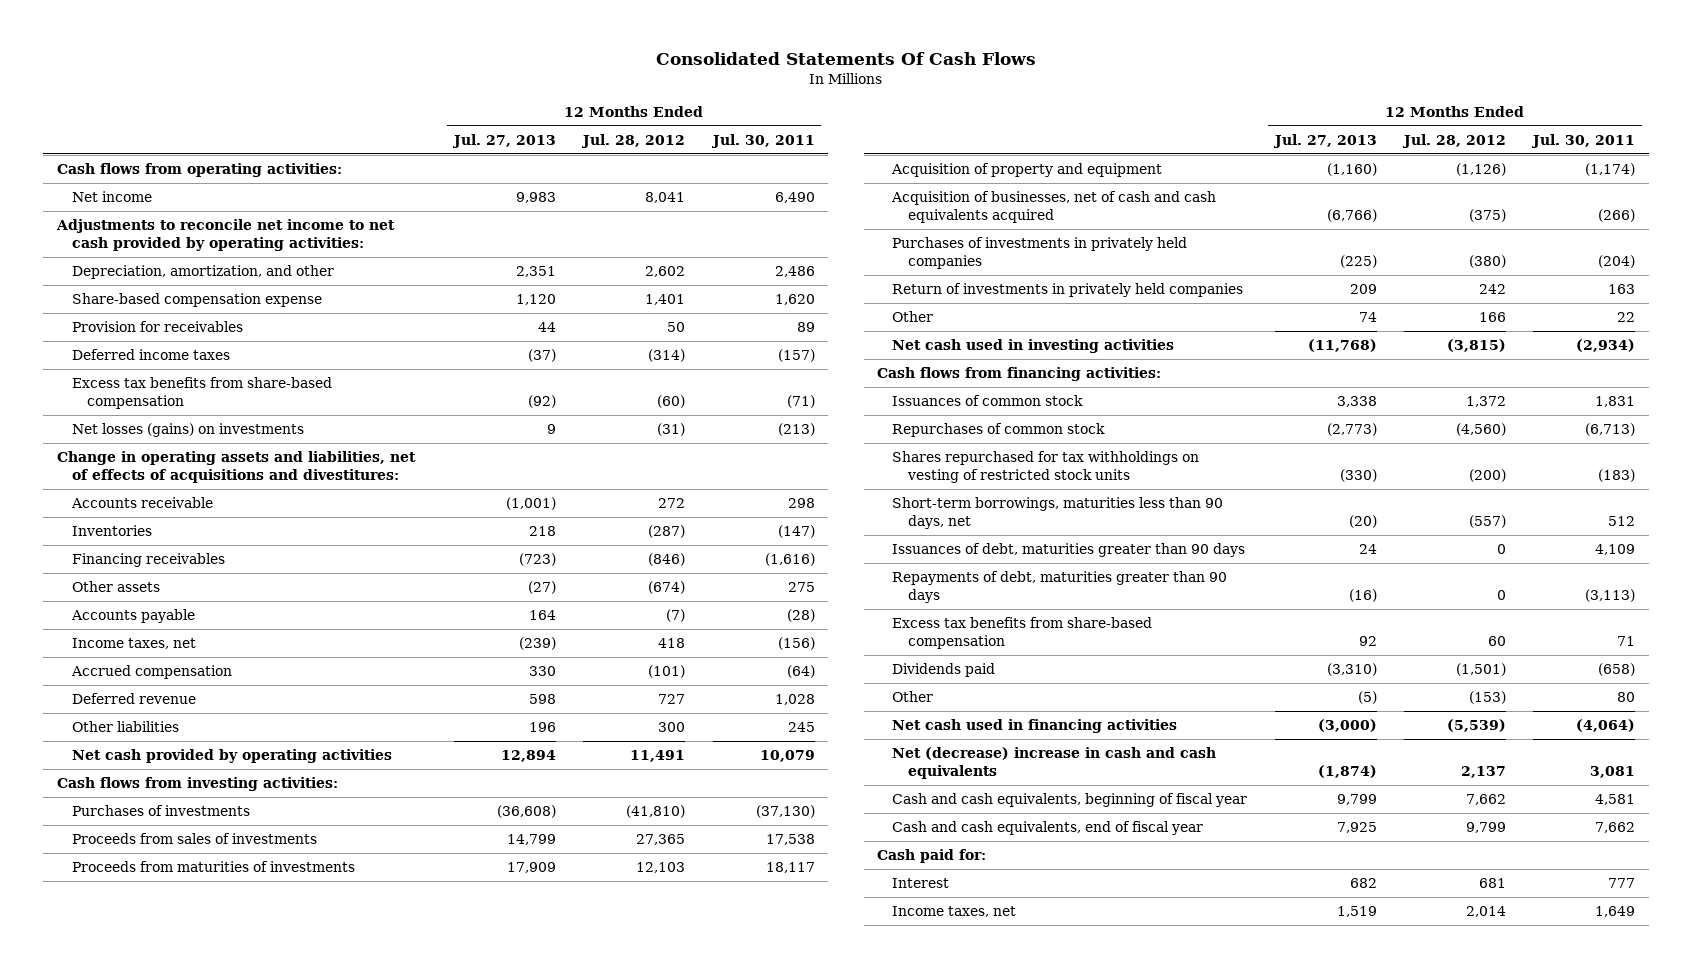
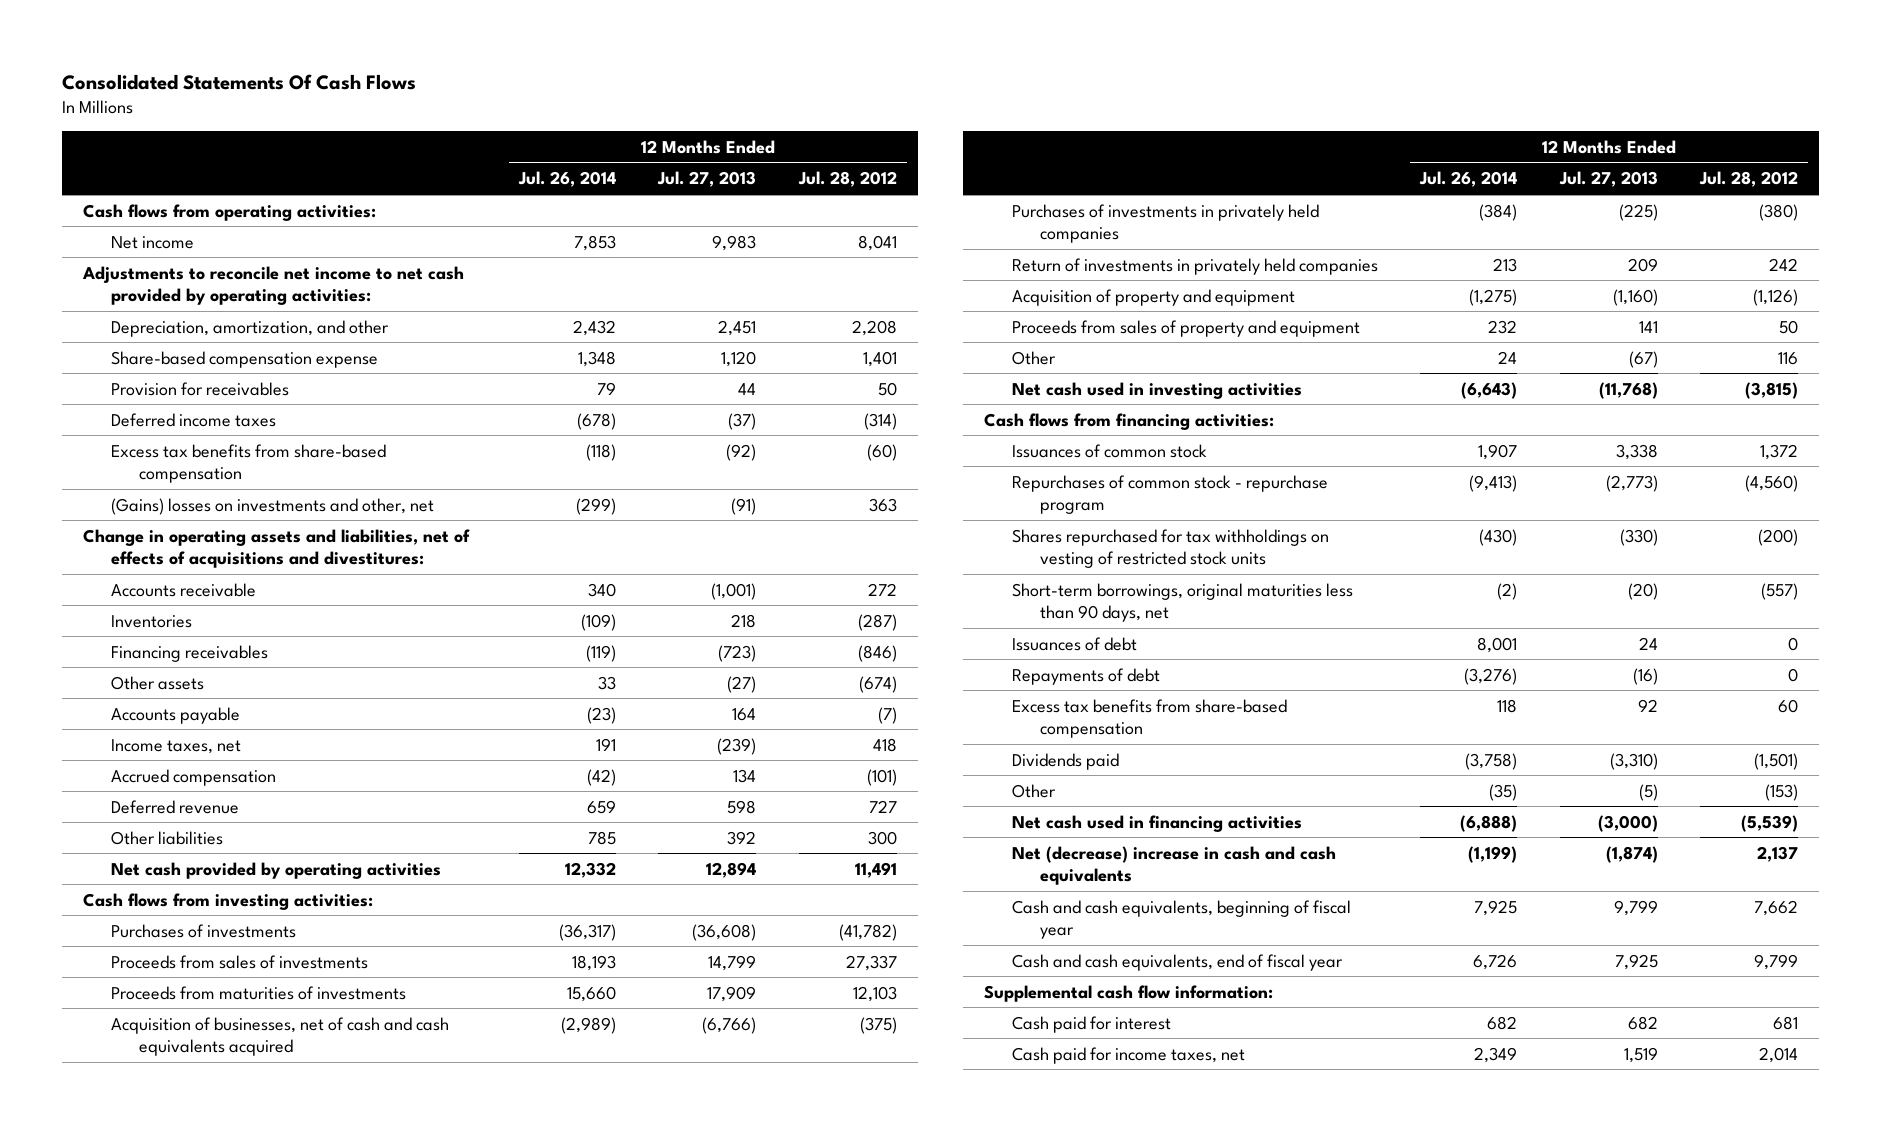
- | 12 Months Ended Jul. 27, 2013 | 12 Months Ended Jul. 28, 2012 | 12 Months Ended Jul. 30, 2011
+ | 12 Months Ended Jul. 26, 2014 | 12 Months Ended Jul. 27, 2013 | 12 Months Ended Jul. 28, 2012
- Depreciation, amortization, and other | 2,351 | 2,602 | 2,486
+ Depreciation, amortization, and other | 2,432 | 2,451 | 2,208
- Net losses (gains) on investments | 9 | (31) | (213)
+ (Gains) losses on investments and other, net | (299) | (91) | 363
- Accrued compensation | 330 | (101) | (64)
+ Accrued compensation | (42) | 134 | (101)
- Other liabilities | 196 | 300 | 245
+ Other liabilities | 785 | 392 | 300
- Purchases of investments | (36,608) | (41,810) | (37,130)
- Proceeds from sales of investments | 14,799 | 27,365 | 17,538
+ Purchases of investments | (36,317) | (36,608) | (41,782)
+ Proceeds from sales of investments | 18,193 | 14,799 | 27,337
- Other | 74 | 166 | 22
moved down: Acquisition of property and equipment | (1,275) | (1,160) | (1,126)
+ Proceeds from sales of property and equipment | 232 | 141 | 50
+ Other | 24 | (67) | 116
- Repurchases of common stock | (2,773) | (4,560) | (6,713)
+ Repurchases of common stock - repurchase program | (9,413) | (2,773) | (4,560)
- Short-term borrowings, maturities less than 90 days, net | (20) | (557) | 512
- Issuances of debt, maturities greater than 90 days | 24 | 0 | 4,109
- Repayments of debt, maturities greater than 90 days | (16) | 0 | (3,113)
+ Short-term borrowings, original maturities less than 90 days, net | (2) | (20) | (557)
+ Issuances of debt | 8,001 | 24 | 0
+ Repayments of debt | (3,276) | (16) | 0
- Cash paid for:
- Interest | 682 | 681 | 777
- Income taxes, net | 1,519 | 2,014 | 1,649
+ Supplemental cash flow information:
+ Cash paid for interest | 682 | 682 | 681
+ Cash paid for income taxes, net | 2,349 | 1,519 | 2,014

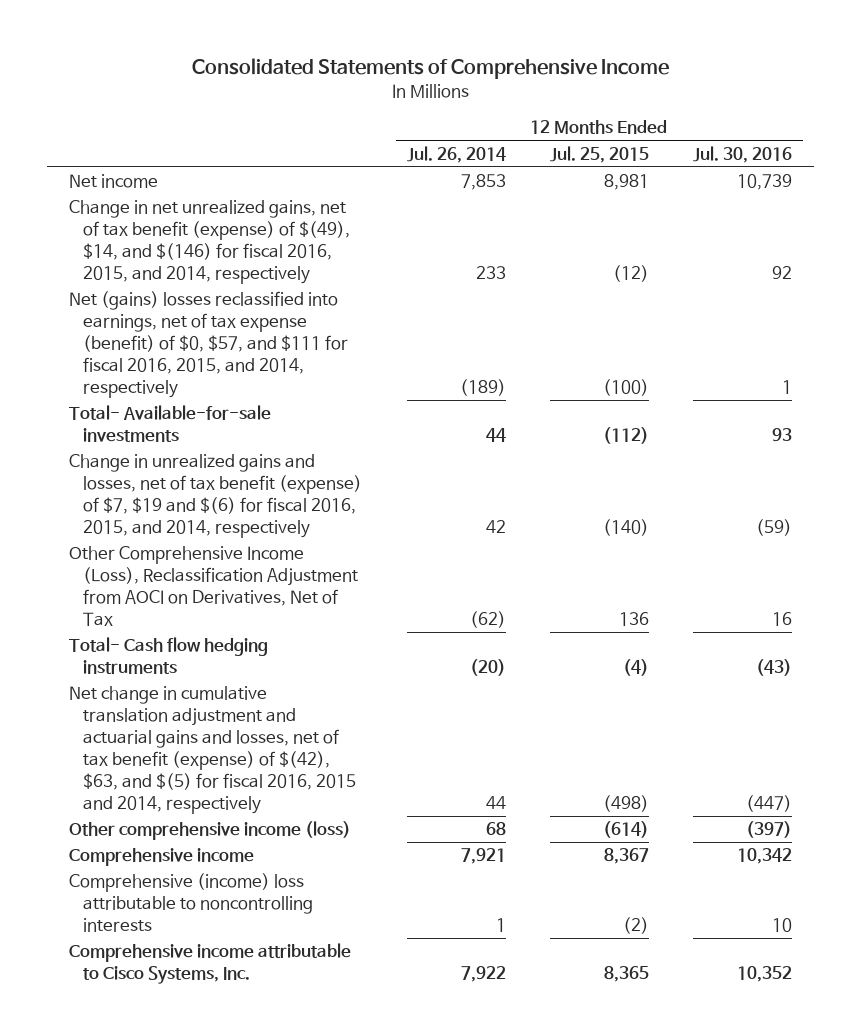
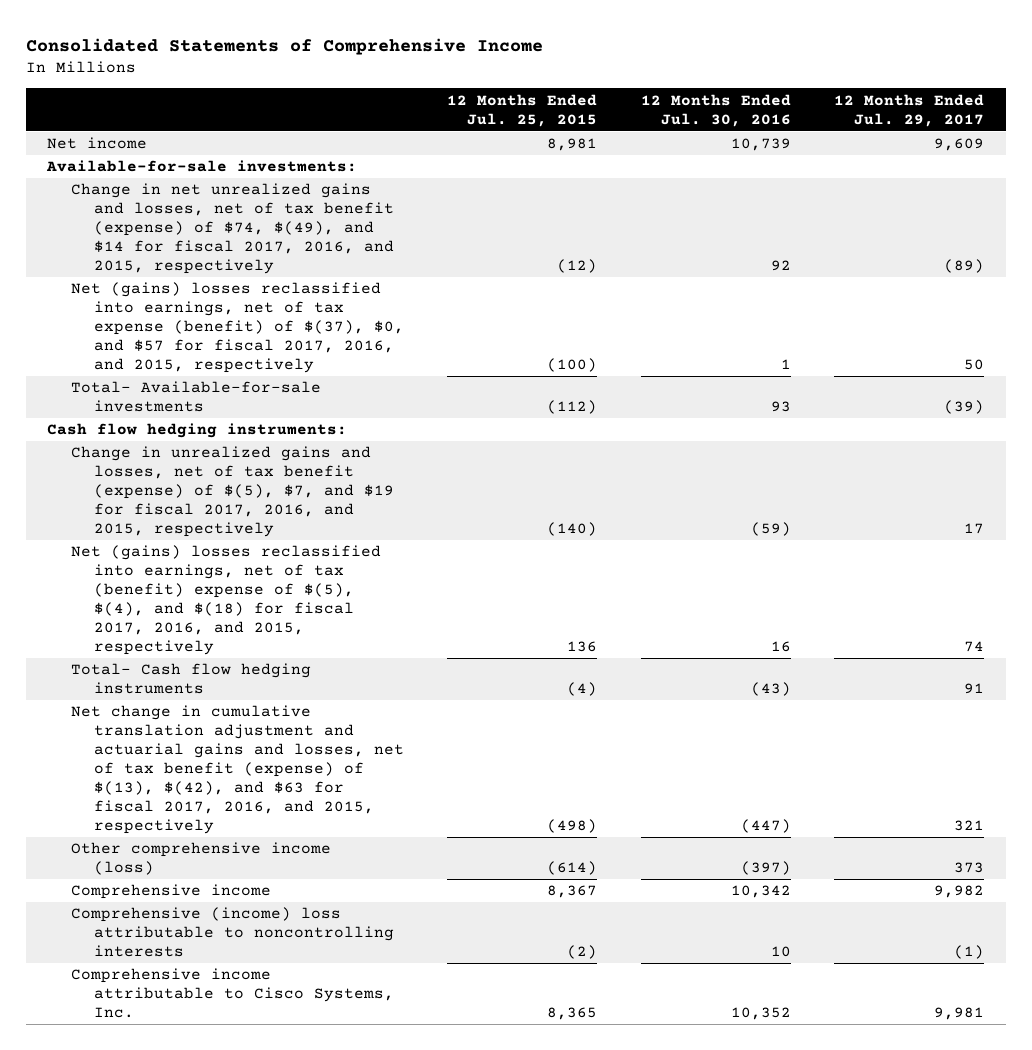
- | 12 Months Ended Jul. 26, 2014 | 12 Months Ended Jul. 25, 2015 | 12 Months Ended Jul. 30, 2016
+ | 12 Months Ended Jul. 25, 2015 | 12 Months Ended Jul. 30, 2016 | 12 Months Ended Jul. 29, 2017
- Change in net unrealized gains, net of tax benefit (expense) of $(49), $14, and $(146) for fiscal 2016, 2015, and 2014, respectively | 233 | (12) | 92
- Net (gains) losses reclassified into earnings, net of tax expense (benefit) of $0, $57, and $111 for fiscal 2016, 2015, and 2014, respectively | (189) | (100) | 1
+ Available-for-sale investments:
+ Change in net unrealized gains and losses, net of tax benefit (expense) of $74, $(49), and $14 for fiscal 2017, 2016, and 2015, respectively | (12) | 92 | (89)
+ Net (gains) losses reclassified into earnings, net of tax expense (benefit) of $(37), $0, and $57 for fiscal 2017, 2016, and 2015, respectively | (100) | 1 | 50
- Change in unrealized gains and losses, net of tax benefit (expense) of $7, $19 and $(6) for fiscal 2016, 2015, and 2014, respectively | 42 | (140) | (59)
- Other Comprehensive Income (Loss), Reclassification Adjustment from AOCI on Derivatives, Net of Tax | (62) | 136 | 16
+ Cash flow hedging instruments:
+ Change in unrealized gains and losses, net of tax benefit (expense) of $(5), $7, and $19 for fiscal 2017, 2016, and 2015, respectively | (140) | (59) | 17
+ Net (gains) losses reclassified into earnings, net of tax (benefit) expense of $(5), $(4), and $(18) for fiscal 2017, 2016, and 2015, respectively | 136 | 16 | 74
- Net change in cumulative translation adjustment and actuarial gains and losses, net of tax benefit (expense) of $(42), $63, and $(5) for fiscal 2016, 2015 and 2014, respectively | 44 | (498) | (447)
+ Net change in cumulative translation adjustment and actuarial gains and losses, net of tax benefit (expense) of $(13), $(42), and $63 for fiscal 2017, 2016, and 2015, respectively | (498) | (447) | 321

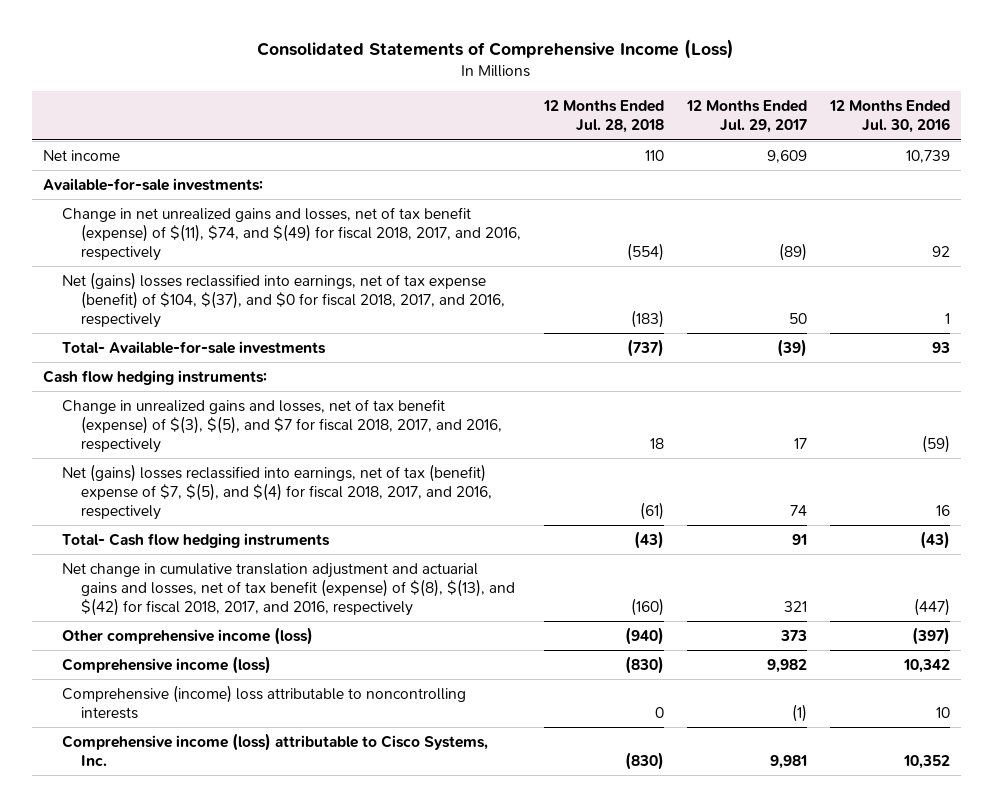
- Consolidated Statements of Comprehensive Income
+ Consolidated Statements of Comprehensive Income (Loss)
- | 12 Months Ended Jul. 25, 2015 | 12 Months Ended Jul. 30, 2016 | 12 Months Ended Jul. 29, 2017
+ | 12 Months Ended Jul. 28, 2018 | 12 Months Ended Jul. 29, 2017 | 12 Months Ended Jul. 30, 2016
- Change in net unrealized gains and losses, net of tax benefit (expense) of $74, $(49), and $14 for fiscal 2017, 2016, and 2015, respectively | (12) | 92 | (89)
- Net (gains) losses reclassified into earnings, net of tax expense (benefit) of $(37), $0, and $57 for fiscal 2017, 2016, and 2015, respectively | (100) | 1 | 50
+ Change in net unrealized gains and losses, net of tax benefit (expense) of $(11), $74, and $(49) for fiscal 2018, 2017, and 2016, respectively | (554) | (89) | 92
+ Net (gains) losses reclassified into earnings, net of tax expense (benefit) of $104, $(37), and $0 for fiscal 2018, 2017, and 2016, respectively | (183) | 50 | 1
- Change in unrealized gains and losses, net of tax benefit (expense) of $(5), $7, and $19 for fiscal 2017, 2016, and 2015, respectively | (140) | (59) | 17
- Net (gains) losses reclassified into earnings, net of tax (benefit) expense of $(5), $(4), and $(18) for fiscal 2017, 2016, and 2015, respectively | 136 | 16 | 74
+ Change in unrealized gains and losses, net of tax benefit (expense) of $(3), $(5), and $7 for fiscal 2018, 2017, and 2016, respectively | 18 | 17 | (59)
+ Net (gains) losses reclassified into earnings, net of tax (benefit) expense of $7, $(5), and $(4) for fiscal 2018, 2017, and 2016, respectively | (61) | 74 | 16
- Net change in cumulative translation adjustment and actuarial gains and losses, net of tax benefit (expense) of $(13), $(42), and $63 for fiscal 2017, 2016, and 2015, respectively | (498) | (447) | 321
+ Net change in cumulative translation adjustment and actuarial gains and losses, net of tax benefit (expense) of $(8), $(13), and $(42) for fiscal 2018, 2017, and 2016, respectively | (160) | 321 | (447)
- Comprehensive income | 8,367 | 10,342 | 9,982
+ Comprehensive income (loss) | (830) | 9,982 | 10,342
- Comprehensive income attributable to Cisco Systems, Inc. | 8,365 | 10,352 | 9,981
+ Comprehensive income (loss) attributable to Cisco Systems, Inc. | (830) | 9,981 | 10,352

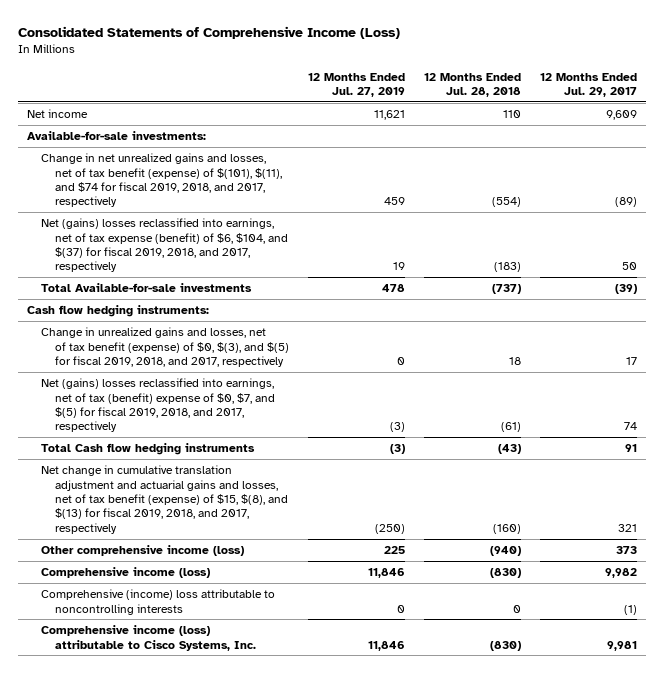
- | 12 Months Ended Jul. 28, 2018 | 12 Months Ended Jul. 29, 2017 | 12 Months Ended Jul. 30, 2016
+ | 12 Months Ended Jul. 27, 2019 | 12 Months Ended Jul. 28, 2018 | 12 Months Ended Jul. 29, 2017
- Change in net unrealized gains and losses, net of tax benefit (expense) of $(11), $74, and $(49) for fiscal 2018, 2017, and 2016, respectively | (554) | (89) | 92
- Net (gains) losses reclassified into earnings, net of tax expense (benefit) of $104, $(37), and $0 for fiscal 2018, 2017, and 2016, respectively | (183) | 50 | 1
- Total- Available-for-sale investments | (737) | (39) | 93
+ Change in net unrealized gains and losses, net of tax benefit (expense) of $(101), $(11), and $74 for fiscal 2019, 2018, and 2017, respectively | 459 | (554) | (89)
+ Net (gains) losses reclassified into earnings, net of tax expense (benefit) of $6, $104, and $(37) for fiscal 2019, 2018, and 2017, respectively | 19 | (183) | 50
+ Total Available-for-sale investments | 478 | (737) | (39)
- Change in unrealized gains and losses, net of tax benefit (expense) of $(3), $(5), and $7 for fiscal 2018, 2017, and 2016, respectively | 18 | 17 | (59)
- Net (gains) losses reclassified into earnings, net of tax (benefit) expense of $7, $(5), and $(4) for fiscal 2018, 2017, and 2016, respectively | (61) | 74 | 16
- Total- Cash flow hedging instruments | (43) | 91 | (43)
- Net change in cumulative translation adjustment and actuarial gains and losses, net of tax benefit (expense) of $(8), $(13), and $(42) for fiscal 2018, 2017, and 2016, respectively | (160) | 321 | (447)
+ Change in unrealized gains and losses, net of tax benefit (expense) of $0, $(3), and $(5) for fiscal 2019, 2018, and 2017, respectively | 0 | 18 | 17
+ Net (gains) losses reclassified into earnings, net of tax (benefit) expense of $0, $7, and $(5) for fiscal 2019, 2018, and 2017, respectively | (3) | (61) | 74
+ Total Cash flow hedging instruments | (3) | (43) | 91
+ Net change in cumulative translation adjustment and actuarial gains and losses, net of tax benefit (expense) of $15, $(8), and $(13) for fiscal 2019, 2018, and 2017, respectively | (250) | (160) | 321

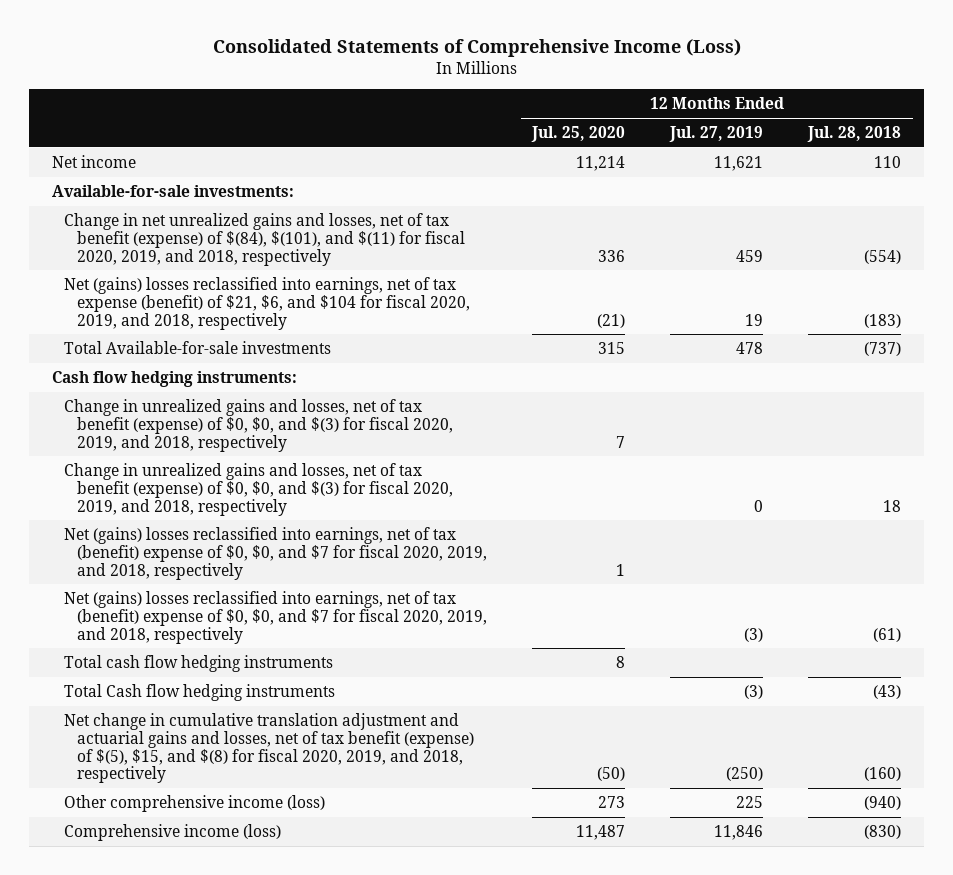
- | 12 Months Ended Jul. 27, 2019 | 12 Months Ended Jul. 28, 2018 | 12 Months Ended Jul. 29, 2017
+ | 12 Months Ended Jul. 25, 2020 | 12 Months Ended Jul. 27, 2019 | 12 Months Ended Jul. 28, 2018
- Change in net unrealized gains and losses, net of tax benefit (expense) of $(101), $(11), and $74 for fiscal 2019, 2018, and 2017, respectively | 459 | (554) | (89)
- Net (gains) losses reclassified into earnings, net of tax expense (benefit) of $6, $104, and $(37) for fiscal 2019, 2018, and 2017, respectively | 19 | (183) | 50
+ Change in net unrealized gains and losses, net of tax benefit (expense) of $(84), $(101), and $(11) for fiscal 2020, 2019, and 2018, respectively | 336 | 459 | (554)
+ Net (gains) losses reclassified into earnings, net of tax expense (benefit) of $21, $6, and $104 for fiscal 2020, 2019, and 2018, respectively | (21) | 19 | (183)
- Change in unrealized gains and losses, net of tax benefit (expense) of $0, $(3), and $(5) for fiscal 2019, 2018, and 2017, respectively | 0 | 18 | 17
- Net (gains) losses reclassified into earnings, net of tax (benefit) expense of $0, $7, and $(5) for fiscal 2019, 2018, and 2017, respectively | (3) | (61) | 74
+ Change in unrealized gains and losses, net of tax benefit (expense) of $0, $0, and $(3) for fiscal 2020, 2019, and 2018, respectively | 7 | |
+ Change in unrealized gains and losses, net of tax benefit (expense) of $0, $0, and $(3) for fiscal 2020, 2019, and 2018, respectively | | 0 | 18
+ Net (gains) losses reclassified into earnings, net of tax (benefit) expense of $0, $0, and $7 for fiscal 2020, 2019, and 2018, respectively | 1 | |
+ Net (gains) losses reclassified into earnings, net of tax (benefit) expense of $0, $0, and $7 for fiscal 2020, 2019, and 2018, respectively | | (3) | (61)
+ Total cash flow hedging instruments | 8 | |
- Net change in cumulative translation adjustment and actuarial gains and losses, net of tax benefit (expense) of $15, $(8), and $(13) for fiscal 2019, 2018, and 2017, respectively | (250) | (160) | 321
+ Net change in cumulative translation adjustment and actuarial gains and losses, net of tax benefit (expense) of $(5), $15, and $(8) for fiscal 2020, 2019, and 2018, respectively | (50) | (250) | (160)
- Comprehensive (income) loss attributable to noncontrolling interests | 0 | 0 | (1)
- Comprehensive income (loss) attributable to Cisco Systems, Inc. | 11,846 | (830) | 9,981

